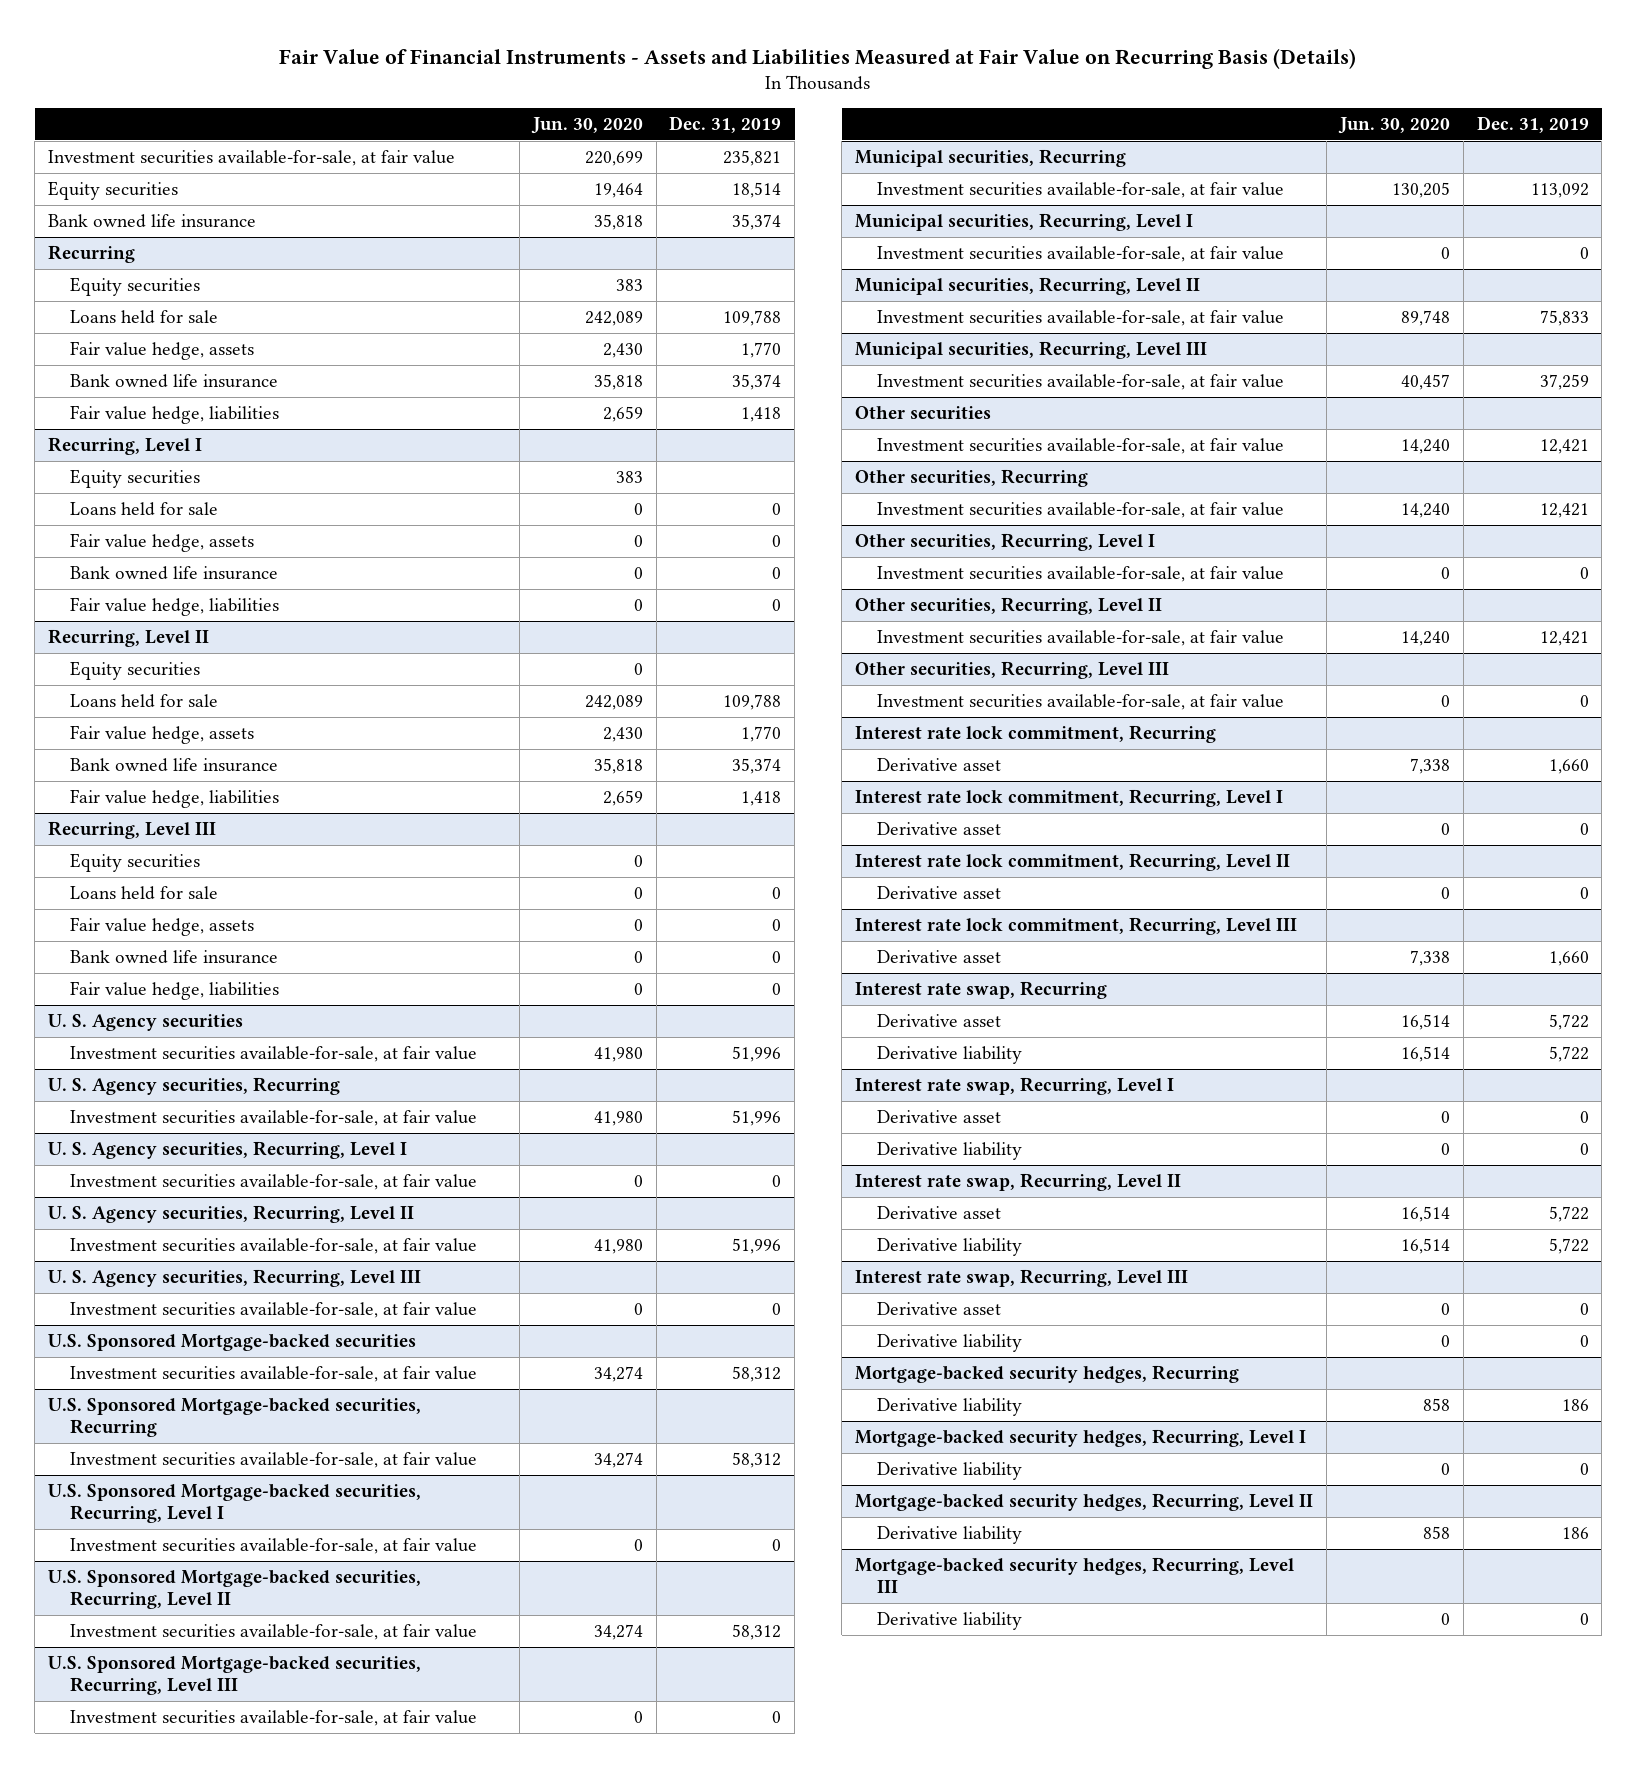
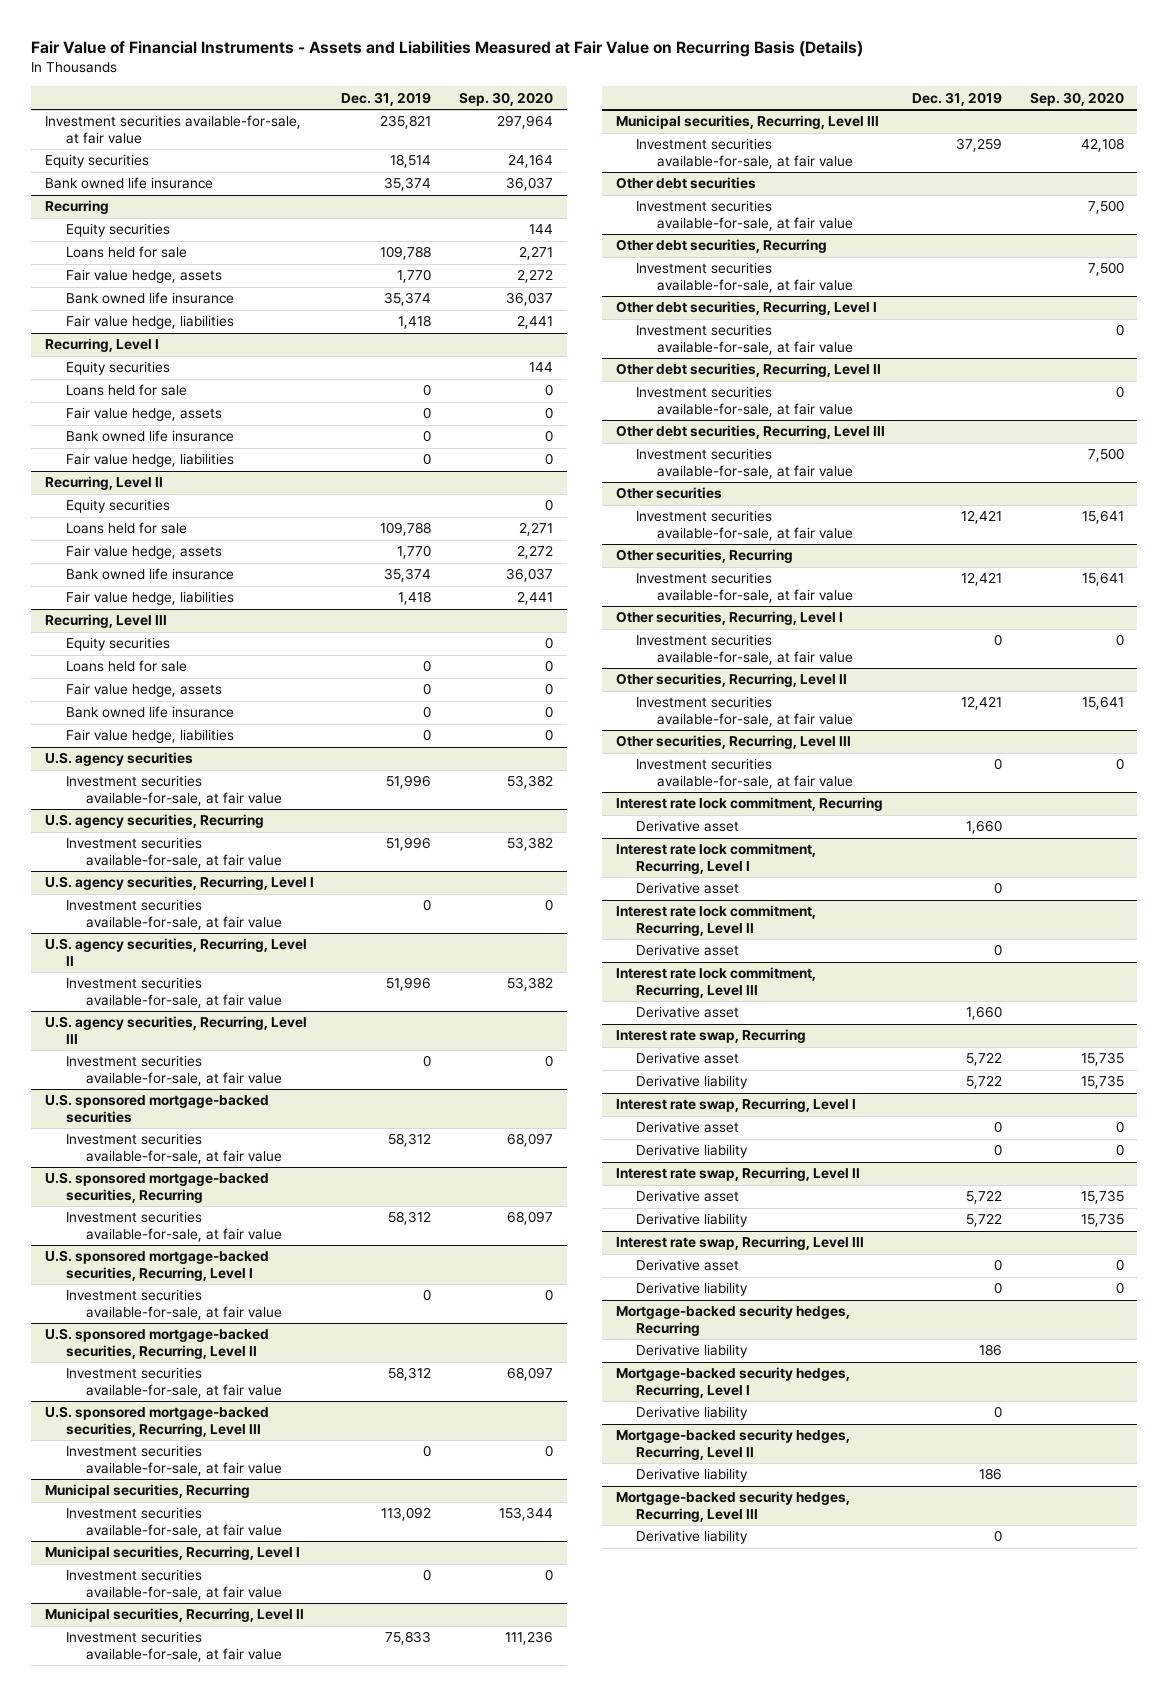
- | Jun. 30, 2020 | Dec. 31, 2019
+ | Dec. 31, 2019 | Sep. 30, 2020
- U. S. Agency securities
+ U.S. agency securities
- U. S. Agency securities, Recurring
+ U.S. agency securities, Recurring
- U. S. Agency securities, Recurring, Level I
+ U.S. agency securities, Recurring, Level I
- U. S. Agency securities, Recurring, Level II
+ U.S. agency securities, Recurring, Level II
- U. S. Agency securities, Recurring, Level III
+ U.S. agency securities, Recurring, Level III
- U.S. Sponsored Mortgage-backed securities
+ U.S. sponsored mortgage-backed securities
- U.S. Sponsored Mortgage-backed securities, Recurring
+ U.S. sponsored mortgage-backed securities, Recurring
- U.S. Sponsored Mortgage-backed securities, Recurring, Level I
+ U.S. sponsored mortgage-backed securities, Recurring, Level I
- U.S. Sponsored Mortgage-backed securities, Recurring, Level II
+ U.S. sponsored mortgage-backed securities, Recurring, Level II
- U.S. Sponsored Mortgage-backed securities, Recurring, Level III
+ U.S. sponsored mortgage-backed securities, Recurring, Level III
+ Other debt securities
+ Investment securities available-for-sale, at fair value | | 7,500
+ Other debt securities, Recurring
+ Investment securities available-for-sale, at fair value | | 7,500
+ Other debt securities, Recurring, Level I
+ Investment securities available-for-sale, at fair value | | 0
+ Other debt securities, Recurring, Level II
+ Investment securities available-for-sale, at fair value | | 0
+ Other debt securities, Recurring, Level III
+ Investment securities available-for-sale, at fair value | | 7,500

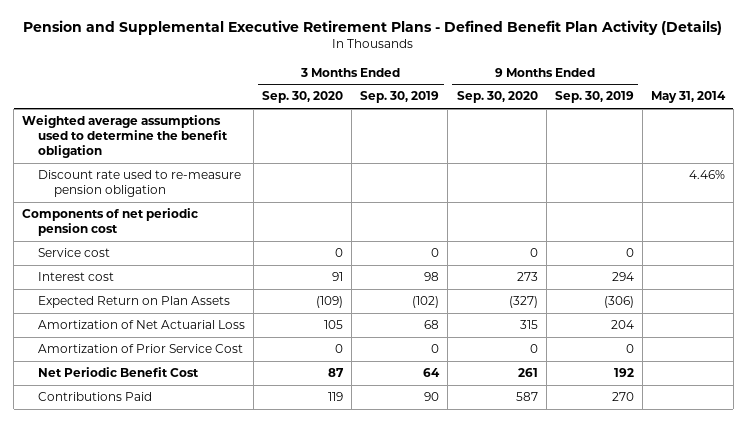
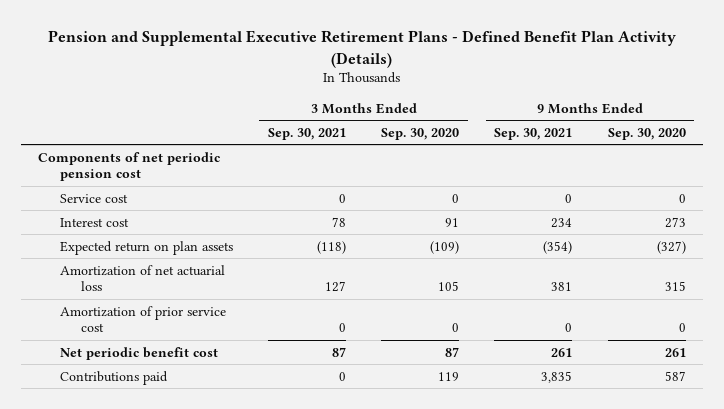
- | 3 Months Ended Sep. 30, 2020 | 3 Months Ended Sep. 30, 2019 | 9 Months Ended Sep. 30, 2020 | 9 Months Ended Sep. 30, 2019 | May 31, 2014
+ | 3 Months Ended Sep. 30, 2021 | 3 Months Ended Sep. 30, 2020 | 9 Months Ended Sep. 30, 2021 | 9 Months Ended Sep. 30, 2020
- Weighted average assumptions used to determine the benefit obligation
- Discount rate used to re-measure pension obligation | | | | | 4.46%
- Expected Return on Plan Assets | (109) | (102) | (327) | (306) |
- Amortization of Net Actuarial Loss | 105 | 68 | 315 | 204 |
- Amortization of Prior Service Cost | 0 | 0 | 0 | 0 |
- Net Periodic Benefit Cost | 87 | 64 | 261 | 192 |
- Contributions Paid | 119 | 90 | 587 | 270 |
+ Expected return on plan assets | (118) | (109) | (354) | (327)
+ Amortization of net actuarial loss | 127 | 105 | 381 | 315
+ Amortization of prior service cost | 0 | 0 | 0 | 0
+ Net periodic benefit cost | 87 | 87 | 261 | 261
+ Contributions paid | 0 | 119 | 3,835 | 587

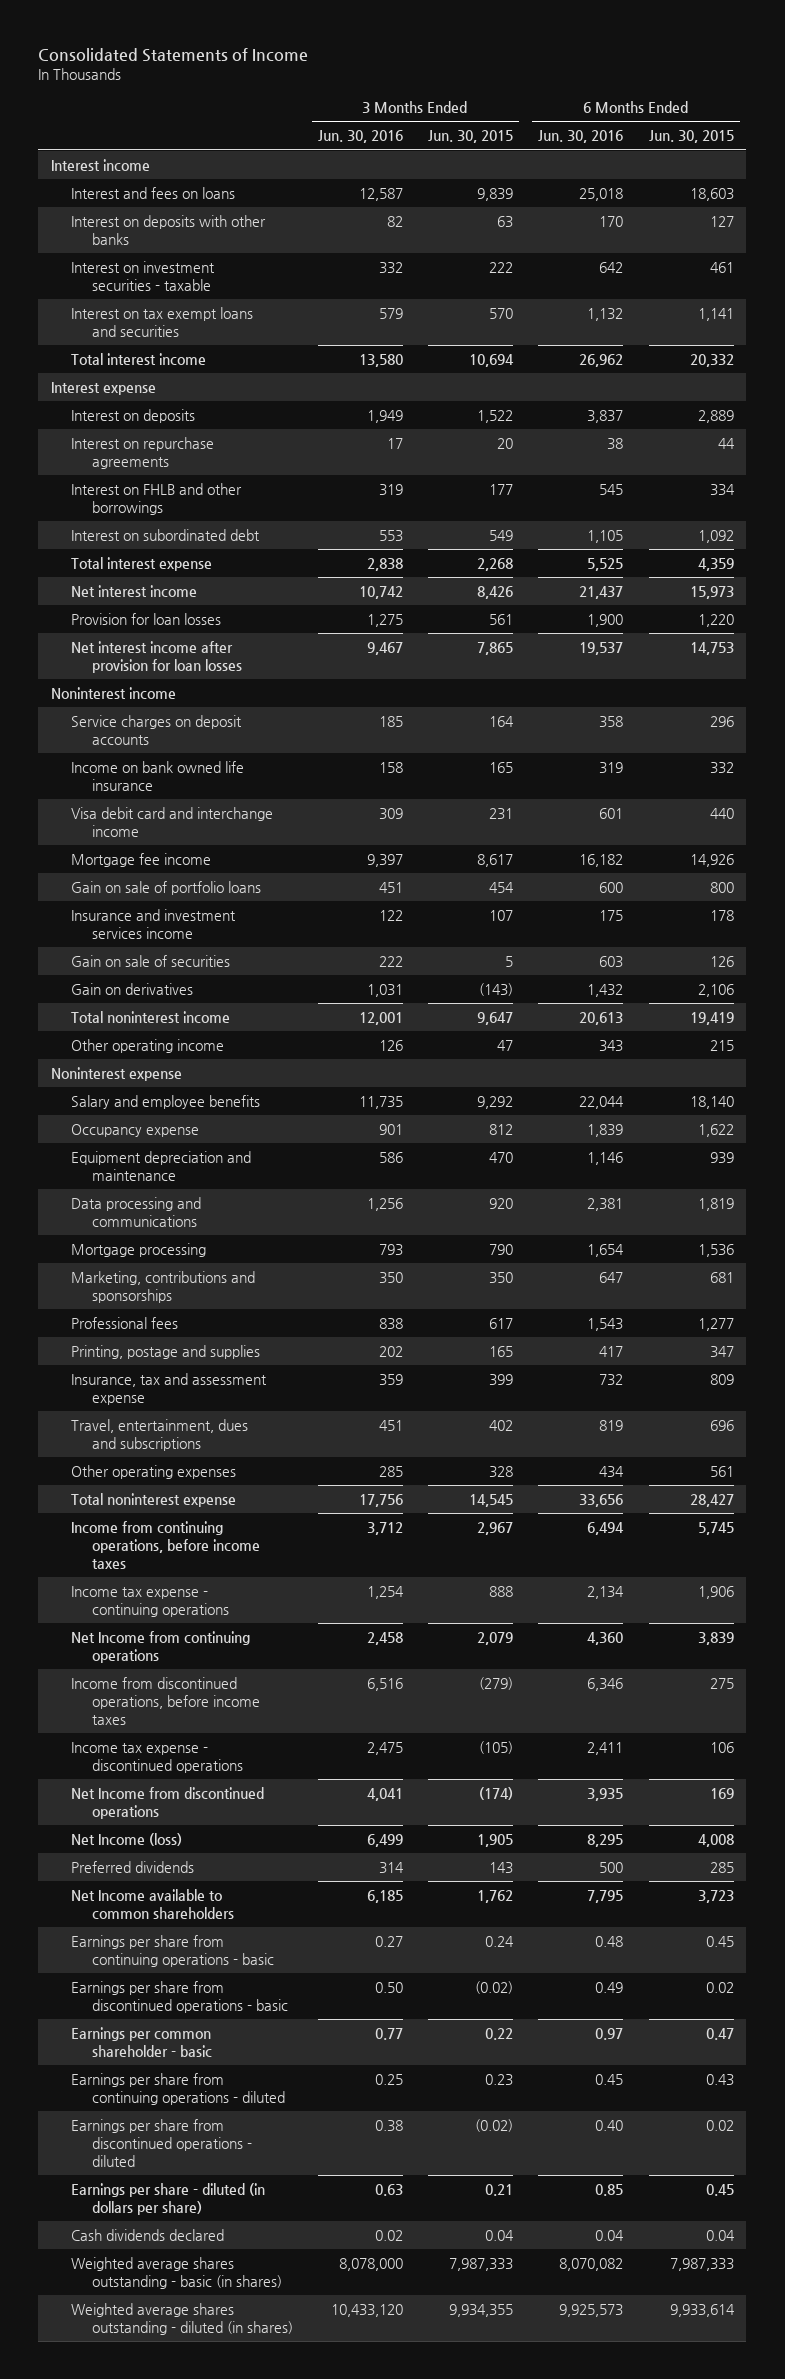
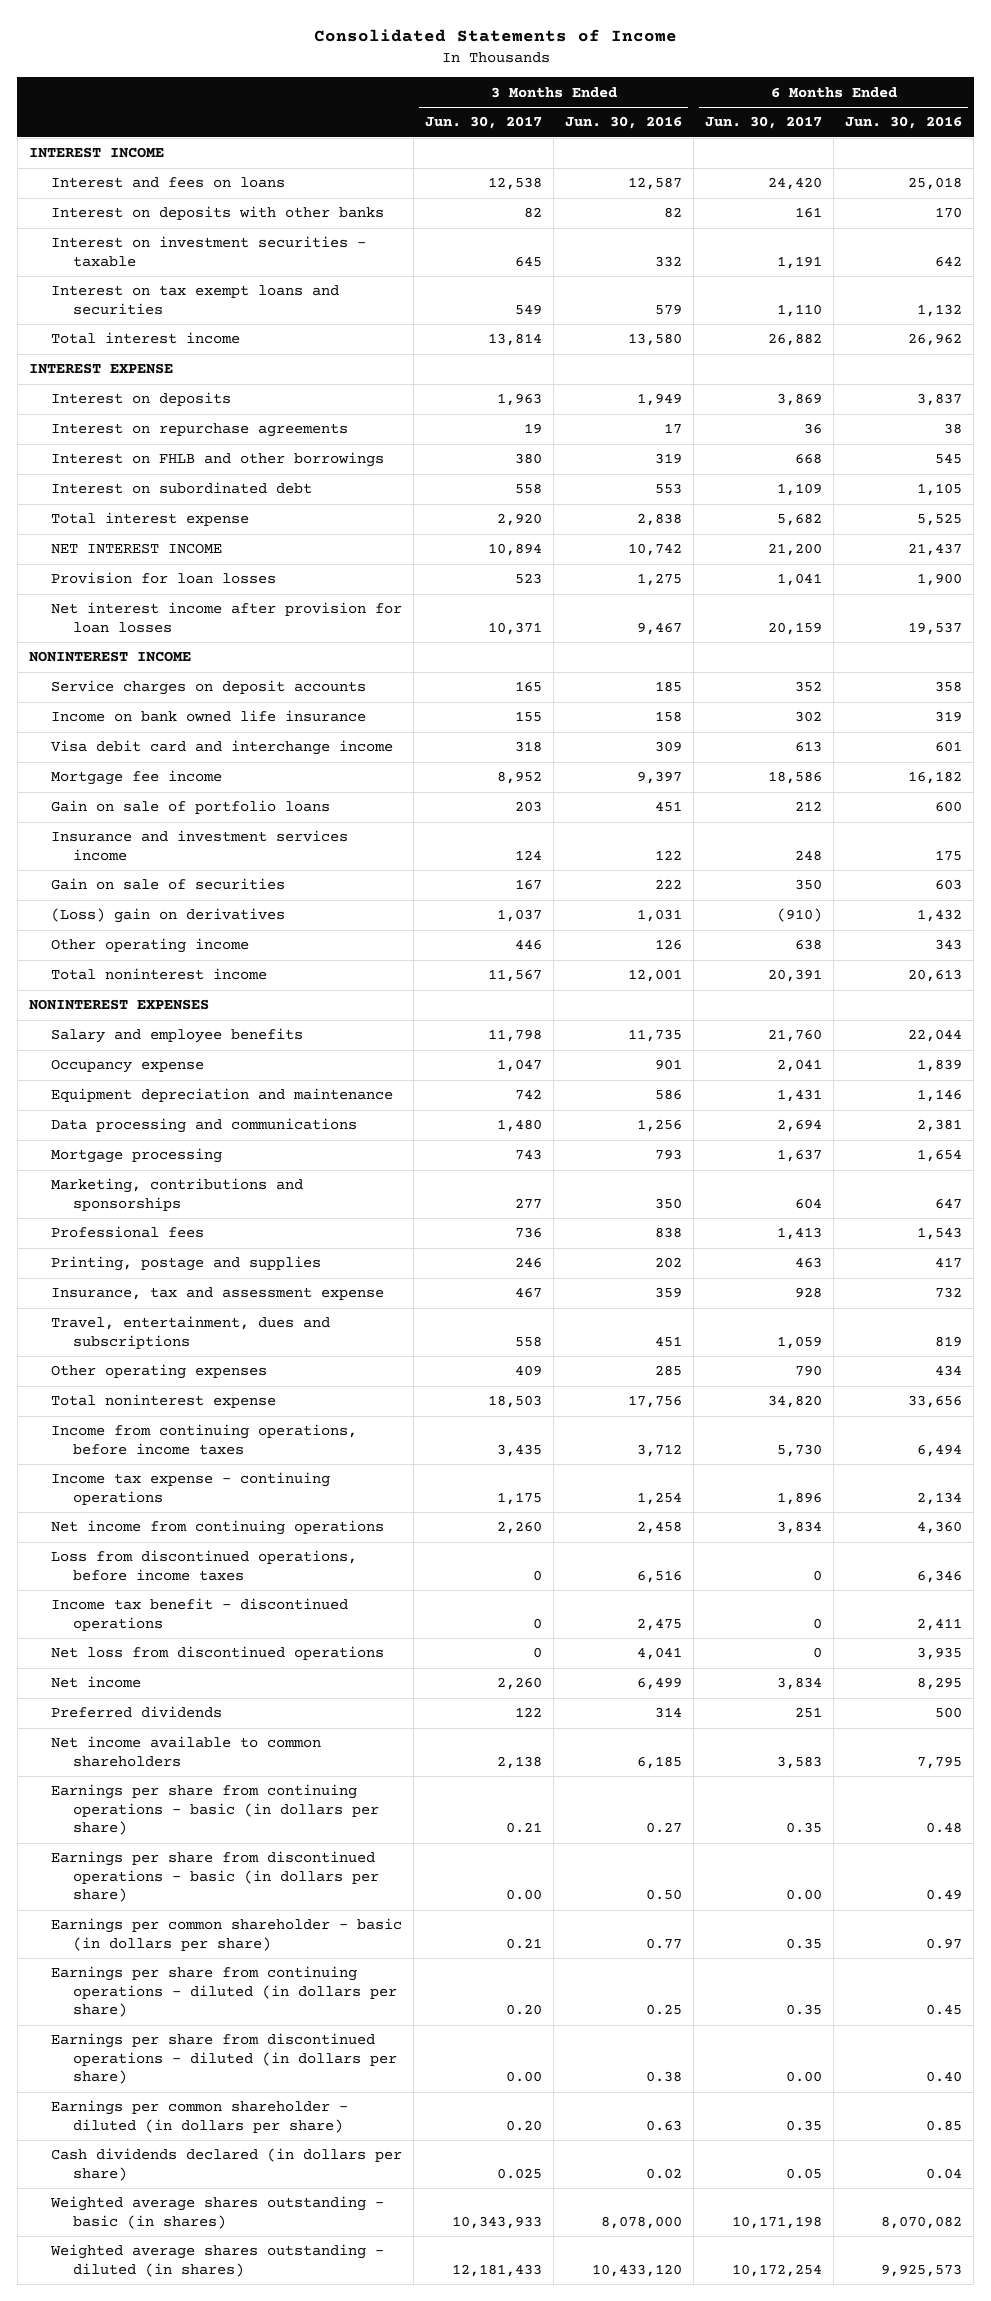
- | 3 Months Ended Jun. 30, 2016 | 3 Months Ended Jun. 30, 2015 | 6 Months Ended Jun. 30, 2016 | 6 Months Ended Jun. 30, 2015
+ | 3 Months Ended Jun. 30, 2017 | 3 Months Ended Jun. 30, 2016 | 6 Months Ended Jun. 30, 2017 | 6 Months Ended Jun. 30, 2016
- Interest income
+ INTEREST INCOME
- Interest expense
+ INTEREST EXPENSE
- Net interest income | 10,742 | 8,426 | 21,437 | 15,973
+ NET INTEREST INCOME | 10,894 | 10,742 | 21,200 | 21,437
- Noninterest income
+ NONINTEREST INCOME
- Gain on derivatives | 1,031 | (143) | 1,432 | 2,106
+ (Loss) gain on derivatives | 1,037 | 1,031 | (910) | 1,432
- Noninterest expense
moved down: Total noninterest income | 11,567 | 12,001 | 20,391 | 20,613
+ NONINTEREST EXPENSES
- Net Income from continuing operations | 2,458 | 2,079 | 4,360 | 3,839
- Income from discontinued operations, before income taxes | 6,516 | (279) | 6,346 | 275
- Income tax expense - discontinued operations | 2,475 | (105) | 2,411 | 106
- Net Income from discontinued operations | 4,041 | (174) | 3,935 | 169
- Net Income (loss) | 6,499 | 1,905 | 8,295 | 4,008
+ Net income from continuing operations | 2,260 | 2,458 | 3,834 | 4,360
+ Loss from discontinued operations, before income taxes | 0 | 6,516 | 0 | 6,346
+ Income tax benefit - discontinued operations | 0 | 2,475 | 0 | 2,411
+ Net loss from discontinued operations | 0 | 4,041 | 0 | 3,935
+ Net income | 2,260 | 6,499 | 3,834 | 8,295
- Net Income available to common shareholders | 6,185 | 1,762 | 7,795 | 3,723
- Earnings per share from continuing operations - basic | 0.27 | 0.24 | 0.48 | 0.45
- Earnings per share from discontinued operations - basic | 0.50 | (0.02) | 0.49 | 0.02
- Earnings per common shareholder - basic | 0.77 | 0.22 | 0.97 | 0.47
- Earnings per share from continuing operations - diluted | 0.25 | 0.23 | 0.45 | 0.43
- Earnings per share from discontinued operations - diluted | 0.38 | (0.02) | 0.40 | 0.02
- Earnings per share - diluted (in dollars per share) | 0.63 | 0.21 | 0.85 | 0.45
- Cash dividends declared | 0.02 | 0.04 | 0.04 | 0.04
+ Net income available to common shareholders | 2,138 | 6,185 | 3,583 | 7,795
+ Earnings per share from continuing operations - basic (in dollars per share) | 0.21 | 0.27 | 0.35 | 0.48
+ Earnings per share from discontinued operations - basic (in dollars per share) | 0.00 | 0.50 | 0.00 | 0.49
+ Earnings per common shareholder - basic (in dollars per share) | 0.21 | 0.77 | 0.35 | 0.97
+ Earnings per share from continuing operations - diluted (in dollars per share) | 0.20 | 0.25 | 0.35 | 0.45
+ Earnings per share from discontinued operations - diluted (in dollars per share) | 0.00 | 0.38 | 0.00 | 0.40
+ Earnings per common shareholder - diluted (in dollars per share) | 0.20 | 0.63 | 0.35 | 0.85
+ Cash dividends declared (in dollars per share) | 0.025 | 0.02 | 0.05 | 0.04

